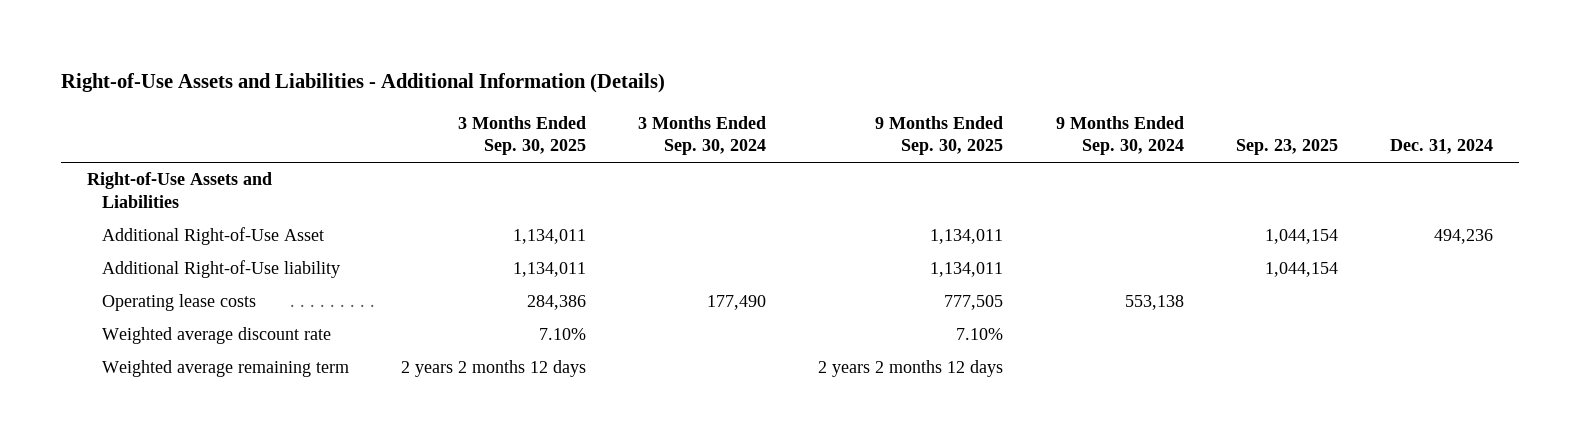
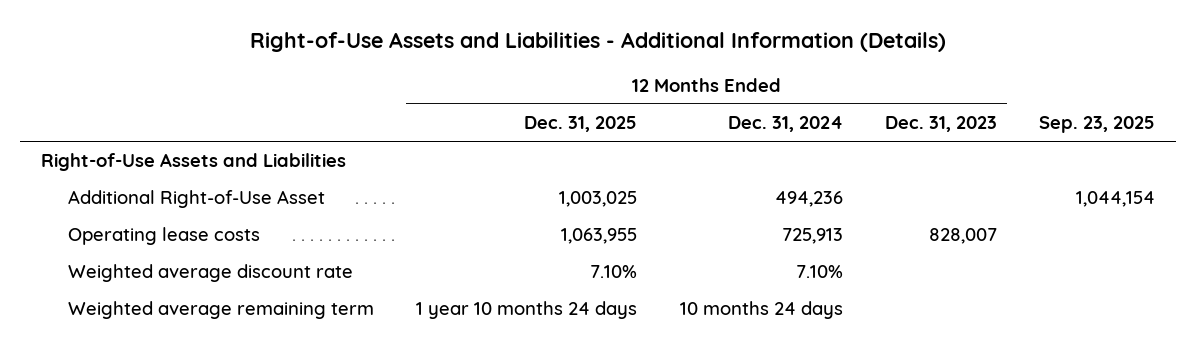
- | 3 Months Ended Sep. 30, 2025 | 3 Months Ended Sep. 30, 2024 | 9 Months Ended Sep. 30, 2025 | 9 Months Ended Sep. 30, 2024 | Sep. 23, 2025 | Dec. 31, 2024
+ | 12 Months Ended Dec. 31, 2025 | 12 Months Ended Dec. 31, 2024 | 12 Months Ended Dec. 31, 2023 | Sep. 23, 2025
- Additional Right-of-Use liability | 1,134,011 | | 1,134,011 | | 1,044,154 |

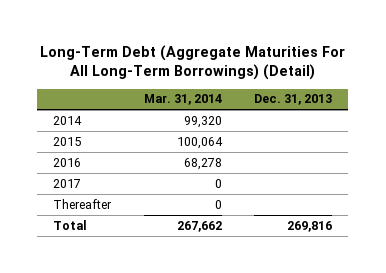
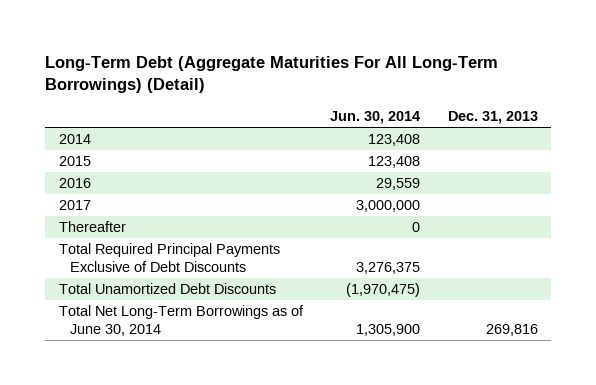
- | Mar. 31, 2014 | Dec. 31, 2013
+ | Jun. 30, 2014 | Dec. 31, 2013
- Total | 267,662 | 269,816
+ Total Required Principal Payments Exclusive of Debt Discounts | 3,276,375 |
+ Total Unamortized Debt Discounts | (1,970,475) |
+ Total Net Long-Term Borrowings as of June 30, 2014 | 1,305,900 | 269,816

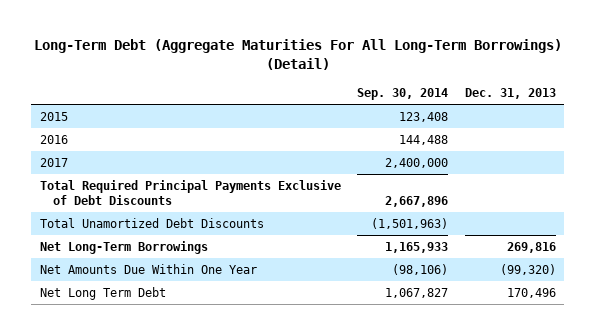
- | Jun. 30, 2014 | Dec. 31, 2013
+ | Sep. 30, 2014 | Dec. 31, 2013
- 2014 | 123,408 |
- Thereafter | 0 |
- Total Net Long-Term Borrowings as of June 30, 2014 | 1,305,900 | 269,816
+ Net Long-Term Borrowings | 1,165,933 | 269,816
+ Net Amounts Due Within One Year | (98,106) | (99,320)
+ Net Long Term Debt | 1,067,827 | 170,496

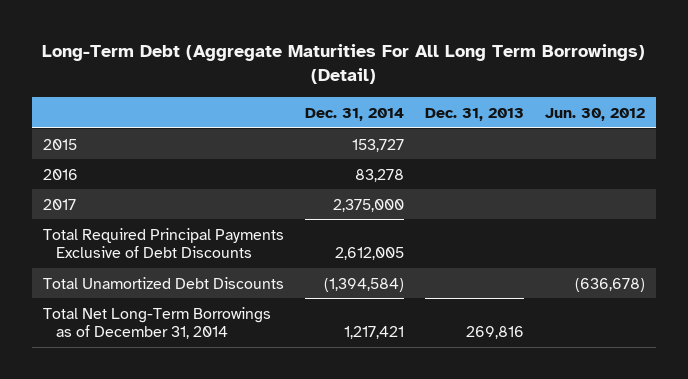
- Long-Term Debt (Aggregate Maturities For All Long-Term Borrowings) (Detail)
+ Long-Term Debt (Aggregate Maturities For All Long Term Borrowings) (Detail)
- | Sep. 30, 2014 | Dec. 31, 2013
+ | Dec. 31, 2014 | Dec. 31, 2013 | Jun. 30, 2012
- Net Long-Term Borrowings | 1,165,933 | 269,816
- Net Amounts Due Within One Year | (98,106) | (99,320)
- Net Long Term Debt | 1,067,827 | 170,496
+ Total Net Long-Term Borrowings as of December 31, 2014 | 1,217,421 | 269,816 |

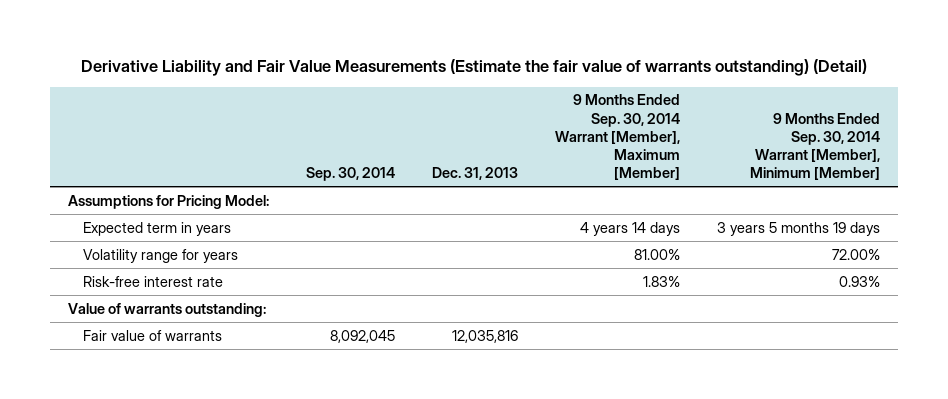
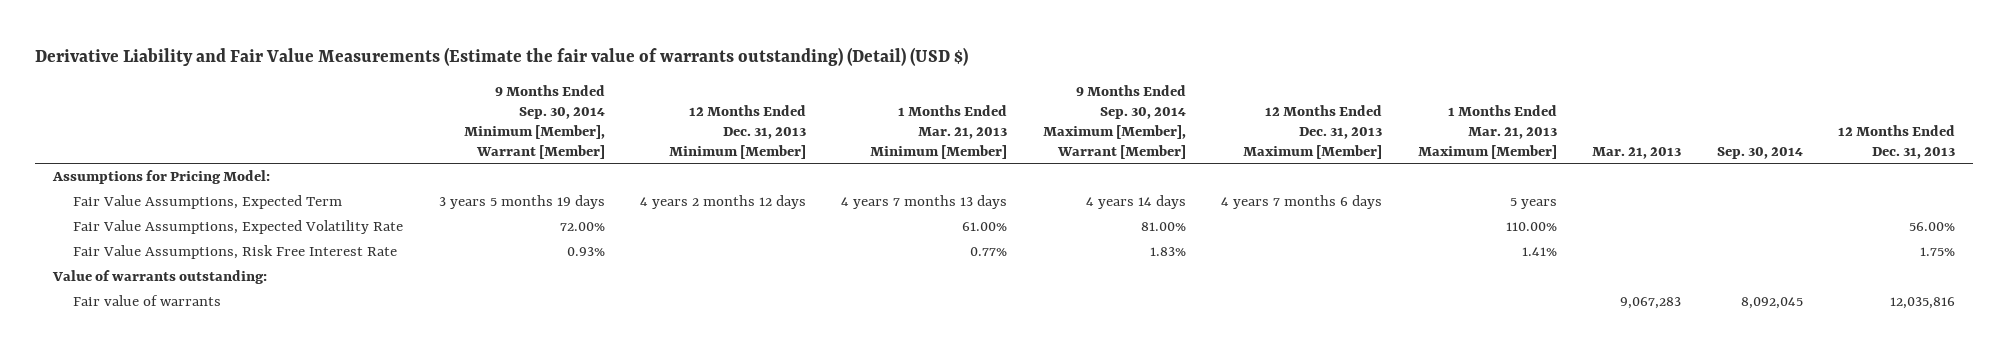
- Derivative Liability and Fair Value Measurements (Estimate the fair value of warrants outstanding) (Detail)
+ Derivative Liability and Fair Value Measurements (Estimate the fair value of warrants outstanding) (Detail) (USD $)
- | Sep. 30, 2014 | Dec. 31, 2013 | 9 Months Ended Sep. 30, 2014 Warrant [Member], Maximum [Member] | 9 Months Ended Sep. 30, 2014 Warrant [Member], Minimum [Member]
+ | 9 Months Ended Sep. 30, 2014 Minimum [Member], Warrant [Member] | 12 Months Ended Dec. 31, 2013 Minimum [Member] | 1 Months Ended Mar. 21, 2013 Minimum [Member] | 9 Months Ended Sep. 30, 2014 Maximum [Member], Warrant [Member] | 12 Months Ended Dec. 31, 2013 Maximum [Member] | 1 Months Ended Mar. 21, 2013 Maximum [Member] | Mar. 21, 2013 | Sep. 30, 2014 | 12 Months Ended Dec. 31, 2013
- Expected term in years | | | 4 years 14 days | 3 years 5 months 19 days
- Volatility range for years | | | 81.00% | 72.00%
- Risk-free interest rate | | | 1.83% | 0.93%
+ Fair Value Assumptions, Expected Term | 3 years 5 months 19 days | 4 years 2 months 12 days | 4 years 7 months 13 days | 4 years 14 days | 4 years 7 months 6 days | 5 years | | |
+ Fair Value Assumptions, Expected Volatility Rate | 72.00% | | 61.00% | 81.00% | | 110.00% | | | 56.00%
+ Fair Value Assumptions, Risk Free Interest Rate | 0.93% | | 0.77% | 1.83% | | 1.41% | | | 1.75%

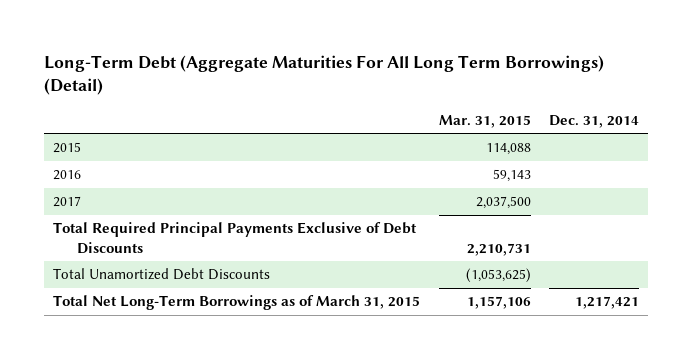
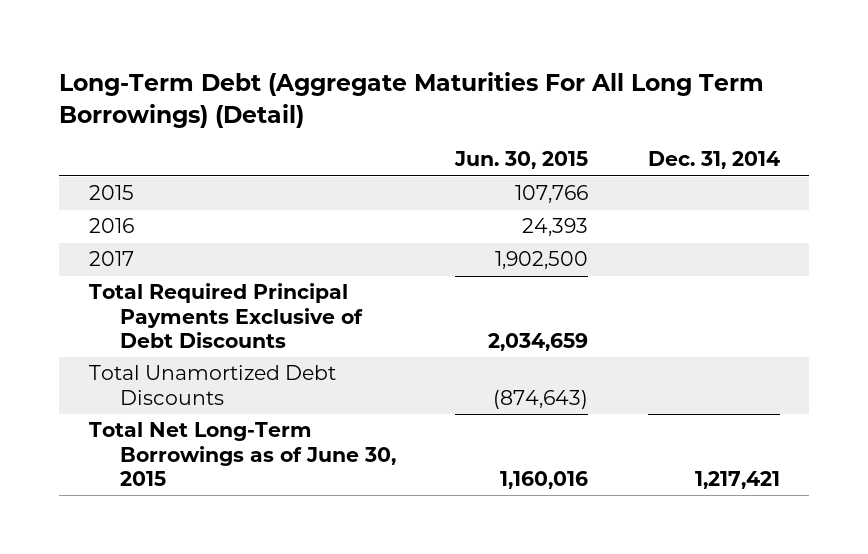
- | Mar. 31, 2015 | Dec. 31, 2014
+ | Jun. 30, 2015 | Dec. 31, 2014
- Total Net Long-Term Borrowings as of March 31, 2015 | 1,157,106 | 1,217,421
+ Total Net Long-Term Borrowings as of June 30, 2015 | 1,160,016 | 1,217,421

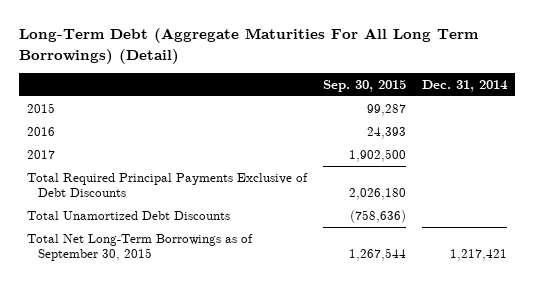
- | Jun. 30, 2015 | Dec. 31, 2014
+ | Sep. 30, 2015 | Dec. 31, 2014
- Total Net Long-Term Borrowings as of June 30, 2015 | 1,160,016 | 1,217,421
+ Total Net Long-Term Borrowings as of September 30, 2015 | 1,267,544 | 1,217,421

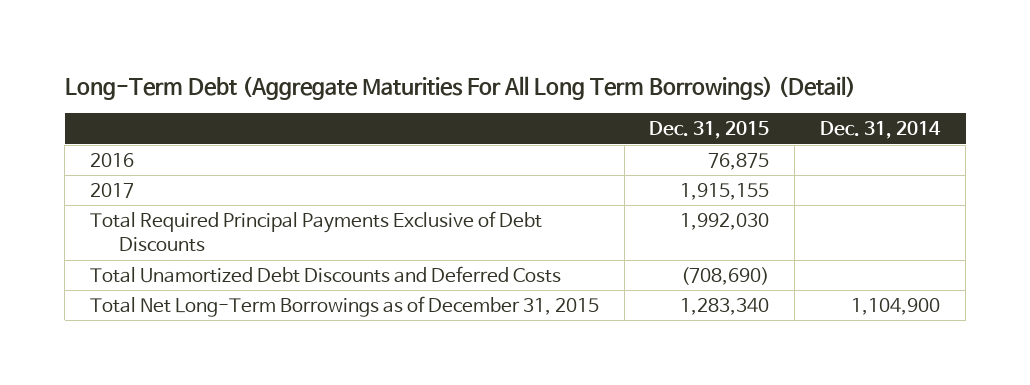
- | Sep. 30, 2015 | Dec. 31, 2014
+ | Dec. 31, 2015 | Dec. 31, 2014
- 2015 | 99,287 |
- Total Unamortized Debt Discounts | (758,636) |
- Total Net Long-Term Borrowings as of September 30, 2015 | 1,267,544 | 1,217,421
+ Total Unamortized Debt Discounts and Deferred Costs | (708,690) |
+ Total Net Long-Term Borrowings as of December 31, 2015 | 1,283,340 | 1,104,900

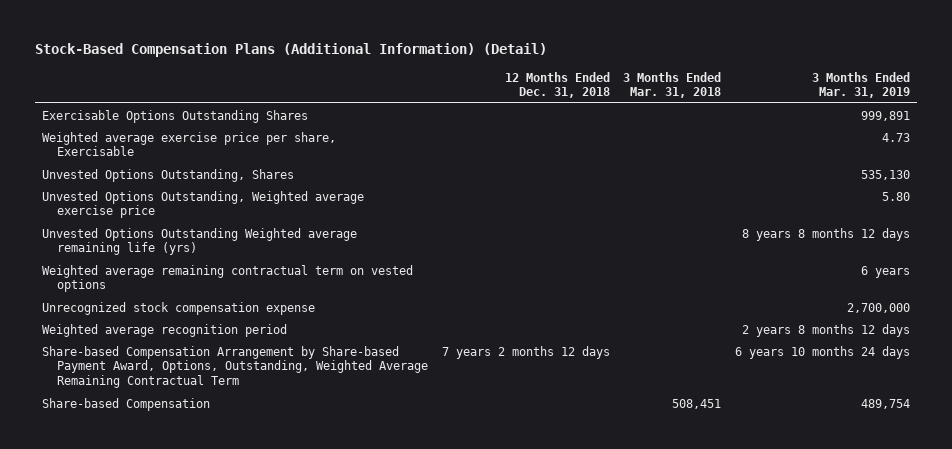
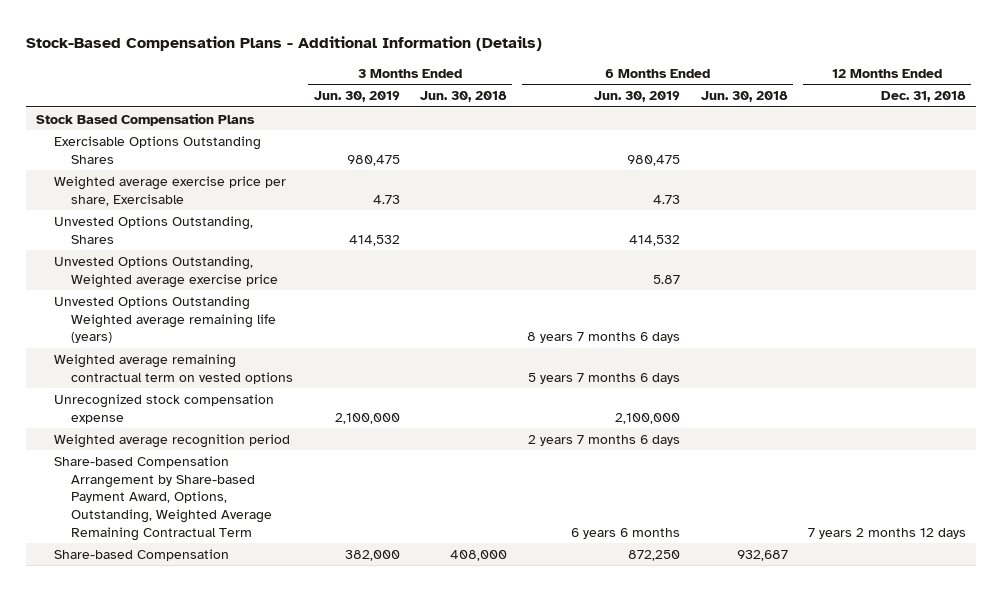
- Stock-Based Compensation Plans (Additional Information) (Detail)
+ Stock-Based Compensation Plans - Additional Information (Details)
- | 12 Months Ended Dec. 31, 2018 | 3 Months Ended Mar. 31, 2018 | 3 Months Ended Mar. 31, 2019
+ | 3 Months Ended Jun. 30, 2019 | 3 Months Ended Jun. 30, 2018 | 6 Months Ended Jun. 30, 2019 | 6 Months Ended Jun. 30, 2018 | 12 Months Ended Dec. 31, 2018
+ Stock Based Compensation Plans
- Unvested Options Outstanding Weighted average remaining life (yrs) | | | 8 years 8 months 12 days
+ Unvested Options Outstanding Weighted average remaining life (years) | | | 8 years 7 months 6 days | |

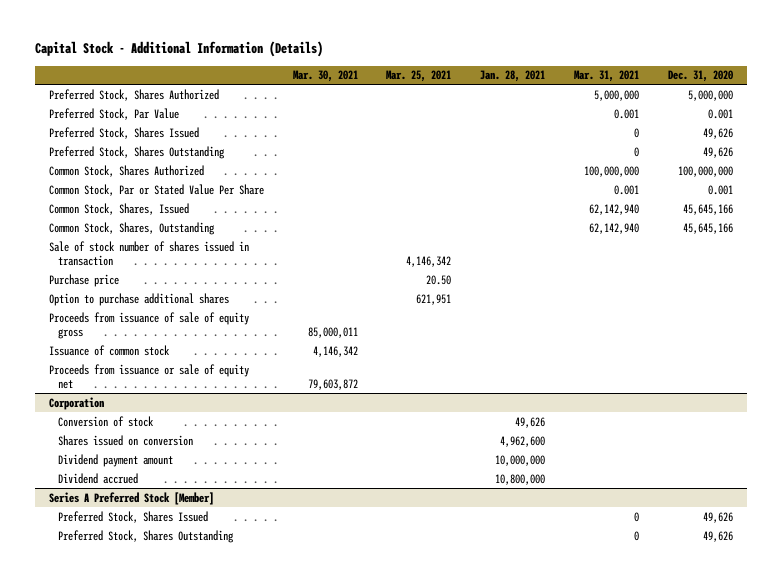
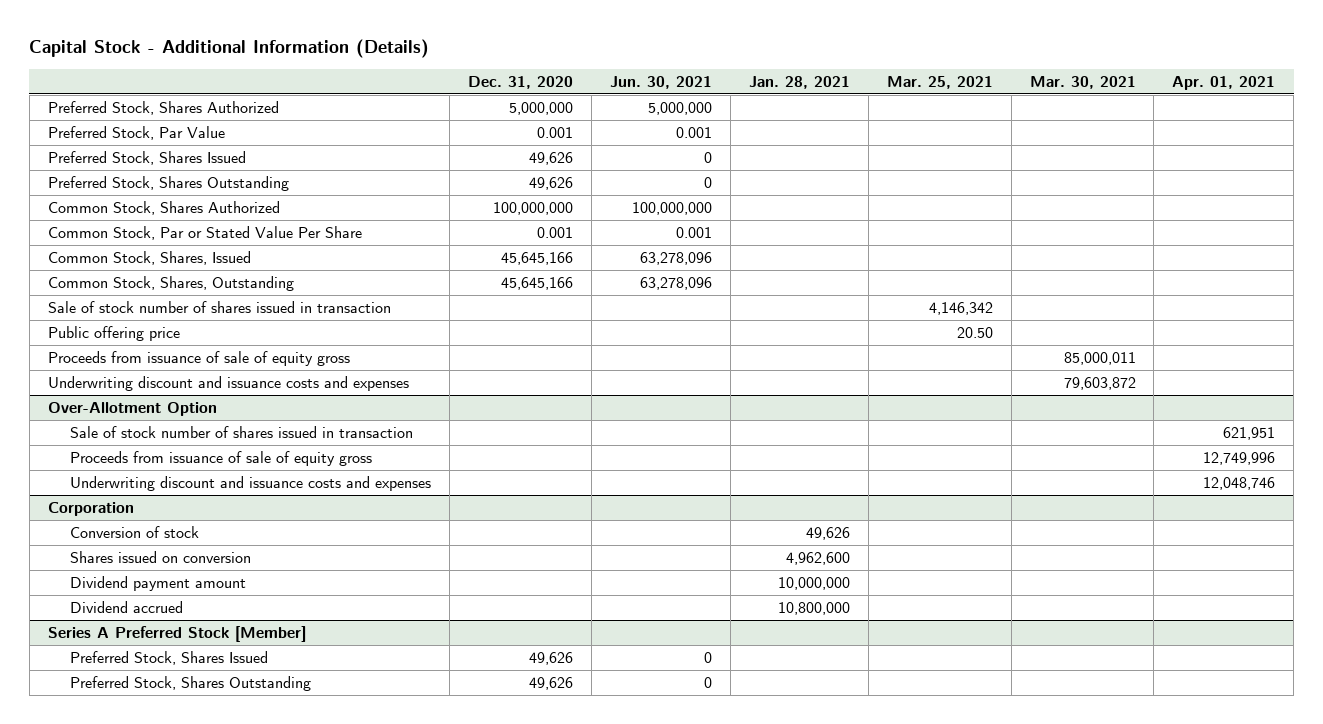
- | Mar. 30, 2021 | Mar. 25, 2021 | Jan. 28, 2021 | Mar. 31, 2021 | Dec. 31, 2020
+ | Dec. 31, 2020 | Jun. 30, 2021 | Jan. 28, 2021 | Mar. 25, 2021 | Mar. 30, 2021 | Apr. 01, 2021
- Purchase price | | 20.50 | | |
- Option to purchase additional shares | | 621,951 | | |
+ Public offering price | | | | 20.50 | |
- Issuance of common stock | 4,146,342 | | | |
- Proceeds from issuance or sale of equity net | 79,603,872 | | | |
+ Underwriting discount and issuance costs and expenses | | | | | 79,603,872 |
+ Over-Allotment Option
+ Sale of stock number of shares issued in transaction | | | | | | 621,951
+ Proceeds from issuance of sale of equity gross | | | | | | 12,749,996
+ Underwriting discount and issuance costs and expenses | | | | | | 12,048,746

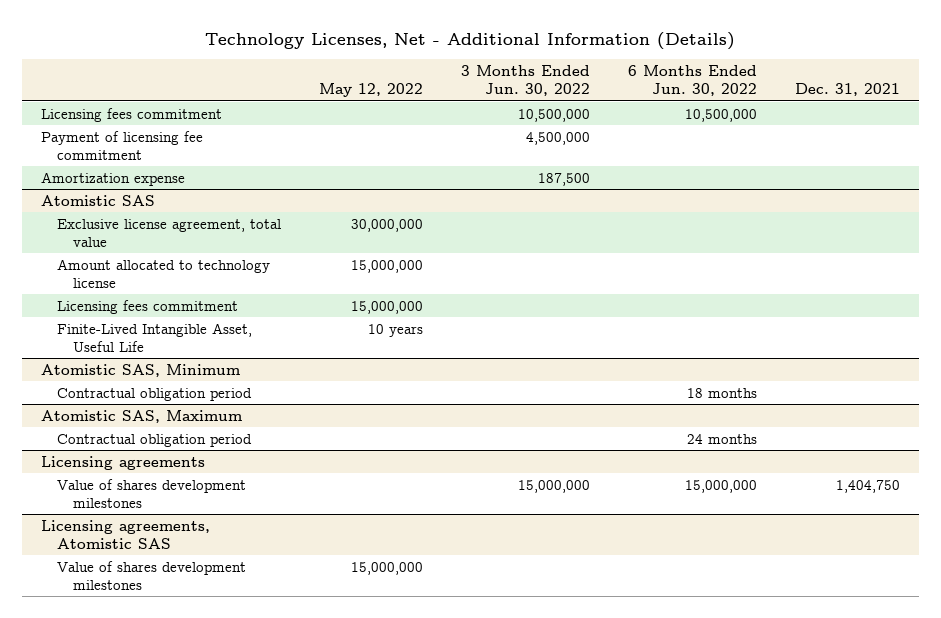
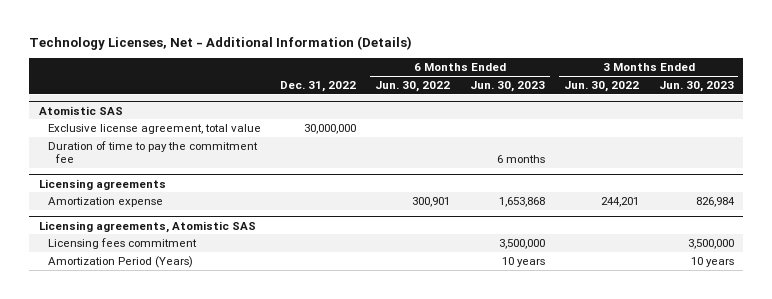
- | May 12, 2022 | 3 Months Ended Jun. 30, 2022 | 6 Months Ended Jun. 30, 2022 | Dec. 31, 2021
+ | Dec. 31, 2022 | 6 Months Ended Jun. 30, 2022 | 6 Months Ended Jun. 30, 2023 | 3 Months Ended Jun. 30, 2022 | 3 Months Ended Jun. 30, 2023
- Licensing fees commitment | | 10,500,000 | 10,500,000 |
- Payment of licensing fee commitment | | 4,500,000 | |
- Amortization expense | | 187,500 | |
@ Atomistic SAS
- Amount allocated to technology license | 15,000,000 | | |
- Licensing fees commitment | 15,000,000 | | |
- Finite-Lived Intangible Asset, Useful Life | 10 years | | |
- Atomistic SAS, Minimum
- Contractual obligation period | | | 18 months |
- Atomistic SAS, Maximum
- Contractual obligation period | | | 24 months |
@ Atomistic SAS
+ Duration of time to pay the commitment fee | | | 6 months | |
@ Licensing agreements
- Value of shares development milestones | | 15,000,000 | 15,000,000 | 1,404,750
+ Amortization expense | | 300,901 | 1,653,868 | 244,201 | 826,984
@ Licensing agreements, Atomistic SAS
- Value of shares development milestones | 15,000,000 | | |
+ Licensing fees commitment | | | 3,500,000 | | 3,500,000
+ Amortization Period (Years) | | | 10 years | | 10 years

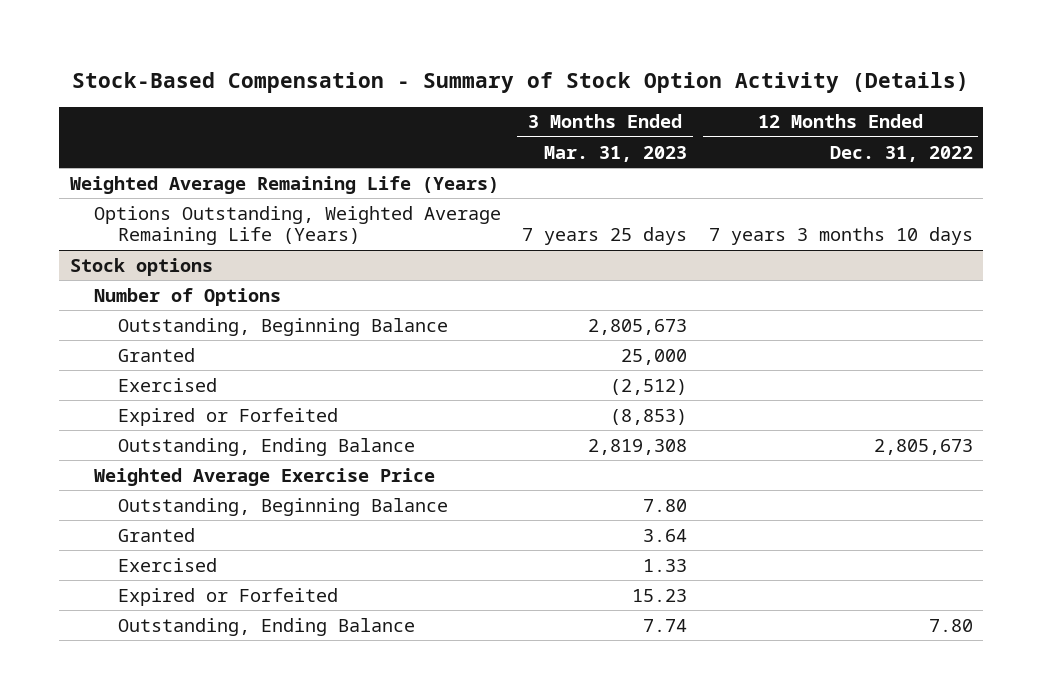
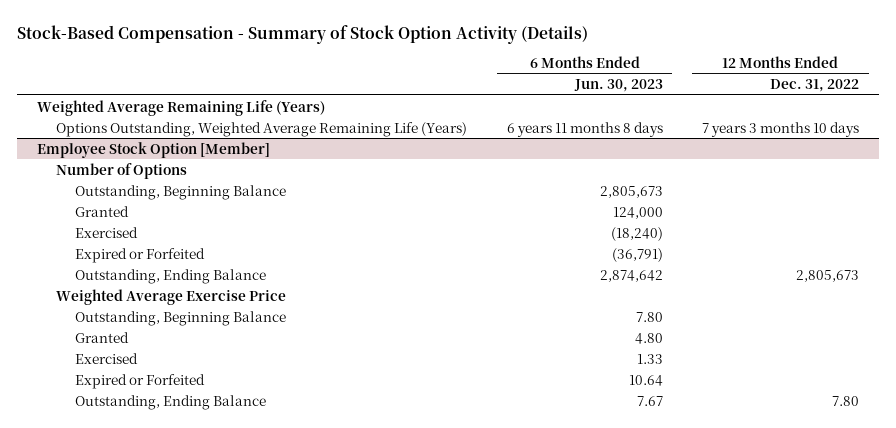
- | 3 Months Ended Mar. 31, 2023 | 12 Months Ended Dec. 31, 2022
+ | 6 Months Ended Jun. 30, 2023 | 12 Months Ended Dec. 31, 2022
- Stock options
+ Employee Stock Option [Member]

